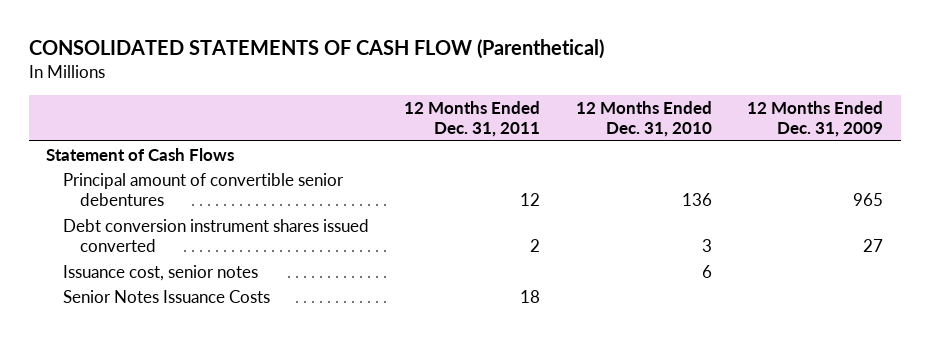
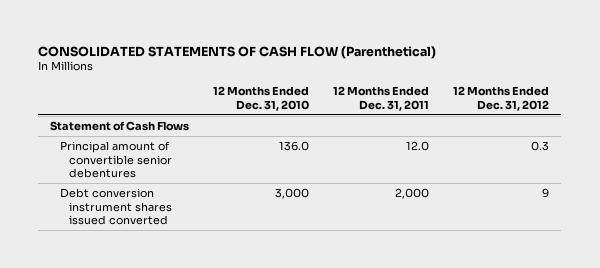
- | 12 Months Ended Dec. 31, 2011 | 12 Months Ended Dec. 31, 2010 | 12 Months Ended Dec. 31, 2009
+ | 12 Months Ended Dec. 31, 2010 | 12 Months Ended Dec. 31, 2011 | 12 Months Ended Dec. 31, 2012
- Principal amount of convertible senior debentures | 12 | 136 | 965
- Debt conversion instrument shares issued converted | 2 | 3 | 27
- Issuance cost, senior notes | | 6 |
- Senior Notes Issuance Costs | 18 | |
+ Principal amount of convertible senior debentures | 136.0 | 12.0 | 0.3
+ Debt conversion instrument shares issued converted | 3,000 | 2,000 | 9

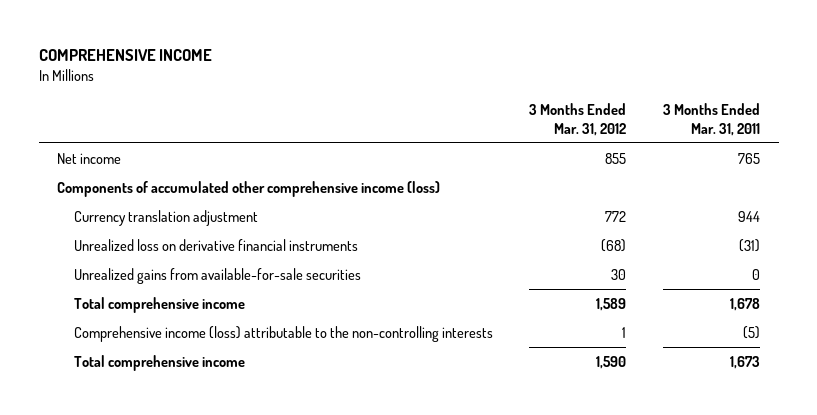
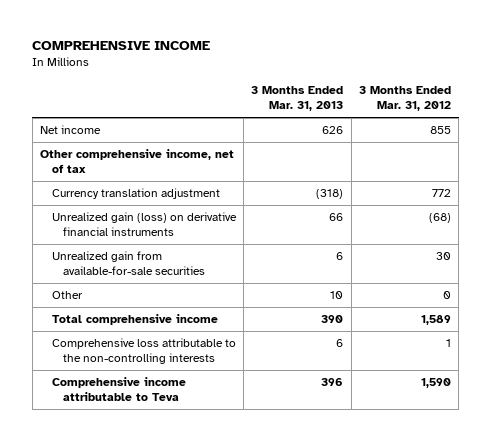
- | 3 Months Ended Mar. 31, 2012 | 3 Months Ended Mar. 31, 2011
+ | 3 Months Ended Mar. 31, 2013 | 3 Months Ended Mar. 31, 2012
- Components of accumulated other comprehensive income (loss)
+ Other comprehensive income, net of tax
- Unrealized loss on derivative financial instruments | (68) | (31)
- Unrealized gains from available-for-sale securities | 30 | 0
+ Unrealized gain (loss) on derivative financial instruments | 66 | (68)
+ Unrealized gain from available-for-sale securities | 6 | 30
+ Other | 10 | 0
- Comprehensive income (loss) attributable to the non-controlling interests | 1 | (5)
- Total comprehensive income | 1,590 | 1,673
+ Comprehensive loss attributable to the non-controlling interests | 6 | 1
+ Comprehensive income attributable to Teva | 396 | 1,590

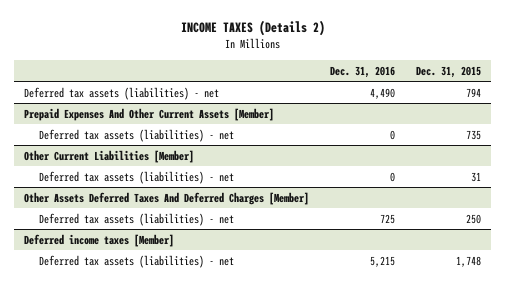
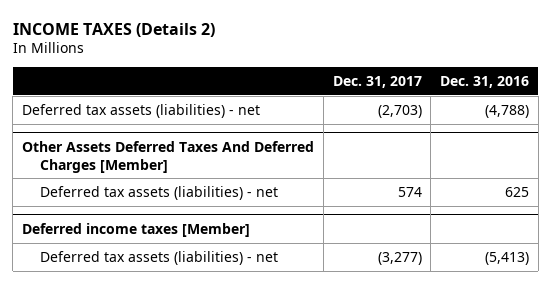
- | Dec. 31, 2016 | Dec. 31, 2015
+ | Dec. 31, 2017 | Dec. 31, 2016
- Deferred tax assets (liabilities) - net | 4,490 | 794
- Prepaid Expenses And Other Current Assets [Member]
- Deferred tax assets (liabilities) - net | 0 | 735
- Other Current Liabilities [Member]
- Deferred tax assets (liabilities) - net | 0 | 31
+ Deferred tax assets (liabilities) - net | (2,703) | (4,788)
@ Other Assets Deferred Taxes And Deferred Charges [Member]
- Deferred tax assets (liabilities) - net | 725 | 250
+ Deferred tax assets (liabilities) - net | 574 | 625
@ Deferred income taxes [Member]
- Deferred tax assets (liabilities) - net | 5,215 | 1,748
+ Deferred tax assets (liabilities) - net | (3,277) | (5,413)

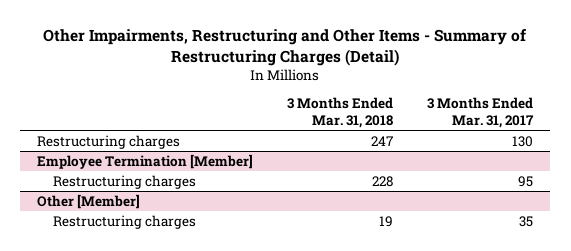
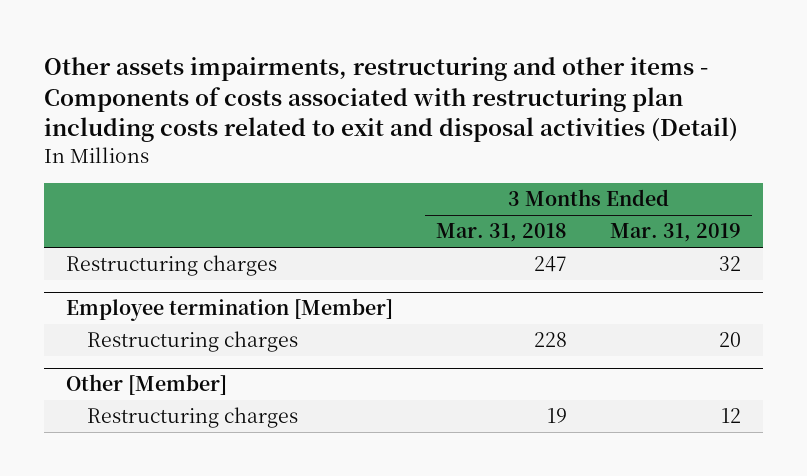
- Other Impairments, Restructuring and Other Items - Summary of Restructuring Charges (Detail)
+ Other assets impairments, restructuring and other items - Components of costs associated with restructuring plan including costs related to exit and disposal activities (Detail)
- | 3 Months Ended Mar. 31, 2018 | 3 Months Ended Mar. 31, 2017
+ | 3 Months Ended Mar. 31, 2018 | 3 Months Ended Mar. 31, 2019
- Employee Termination [Member]
+ Employee termination [Member]

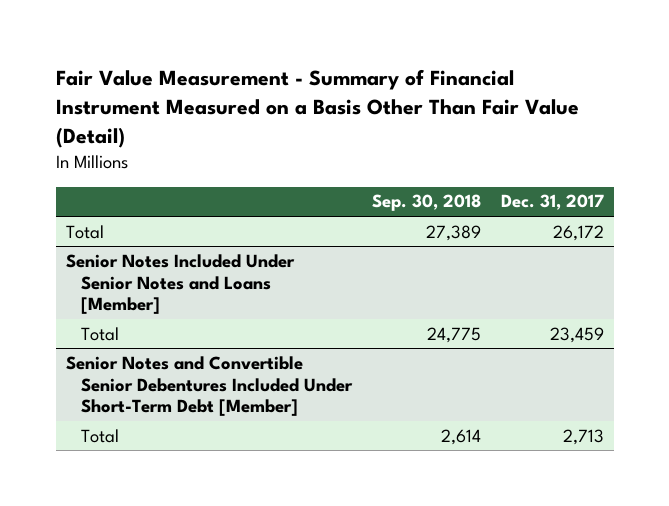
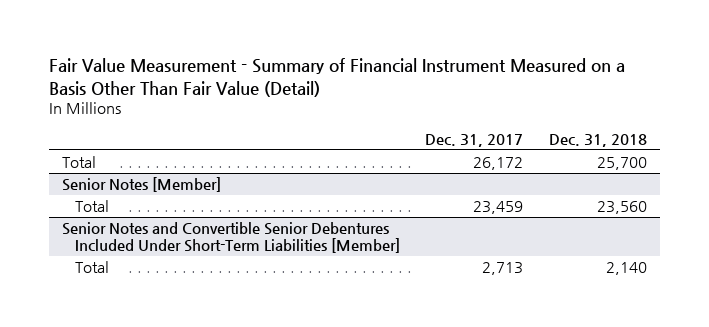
- | Sep. 30, 2018 | Dec. 31, 2017
+ | Dec. 31, 2017 | Dec. 31, 2018
- Senior Notes Included Under Senior Notes and Loans [Member]
+ Senior Notes [Member]
- Senior Notes and Convertible Senior Debentures Included Under Short-Term Debt [Member]
+ Senior Notes and Convertible Senior Debentures Included Under Short-Term Liabilities [Member]

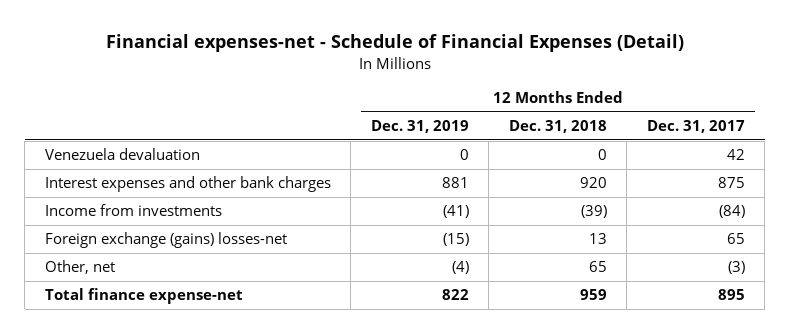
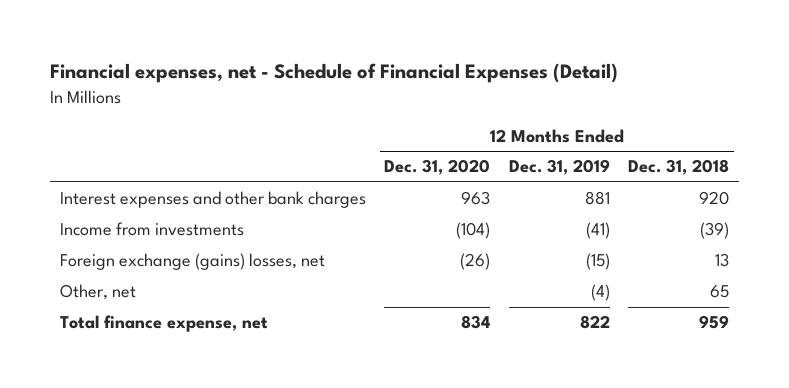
- Financial expenses-net - Schedule of Financial Expenses (Detail)
+ Financial expenses, net - Schedule of Financial Expenses (Detail)
- | 12 Months Ended Dec. 31, 2019 | 12 Months Ended Dec. 31, 2018 | 12 Months Ended Dec. 31, 2017
+ | 12 Months Ended Dec. 31, 2020 | 12 Months Ended Dec. 31, 2019 | 12 Months Ended Dec. 31, 2018
- Venezuela devaluation | 0 | 0 | 42
- Foreign exchange (gains) losses-net | (15) | 13 | 65
+ Foreign exchange (gains) losses, net | (26) | (15) | 13
- Total finance expense-net | 822 | 959 | 895
+ Total finance expense, net | 834 | 822 | 959

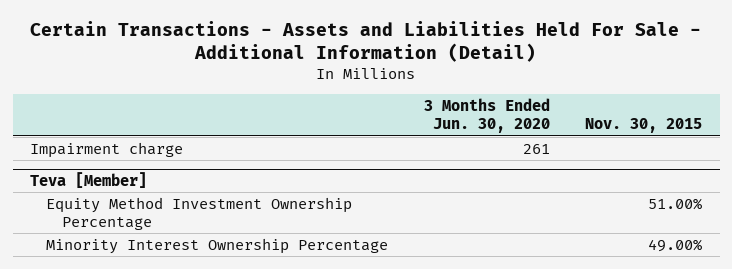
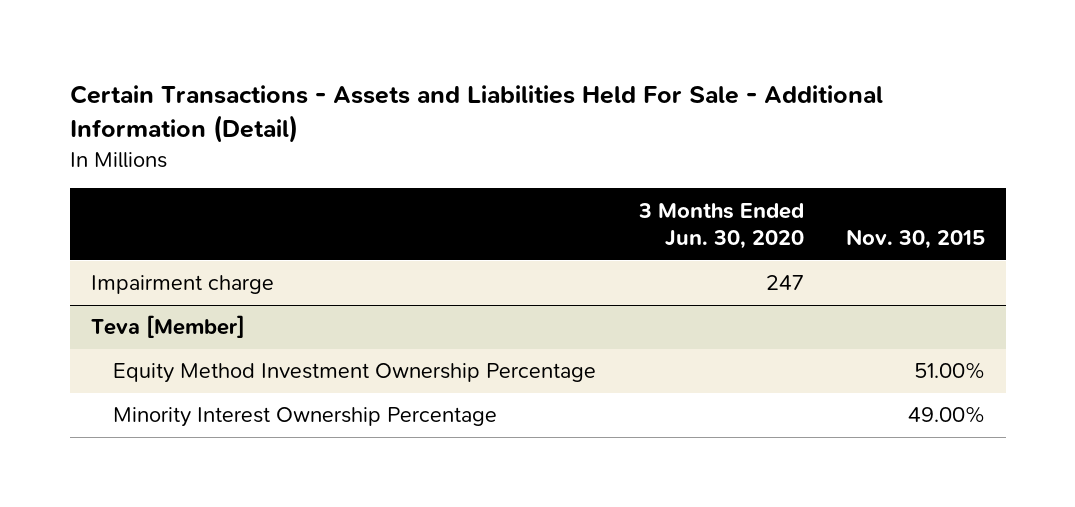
- Impairment charge | 261 |
+ Impairment charge | 247 |

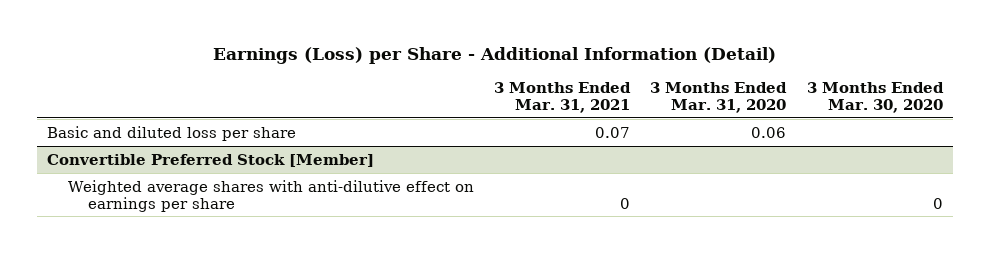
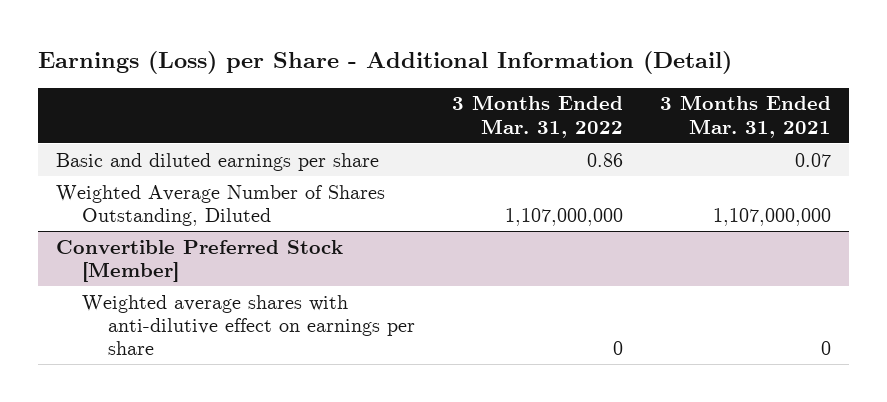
- | 3 Months Ended Mar. 31, 2021 | 3 Months Ended Mar. 31, 2020 | 3 Months Ended Mar. 30, 2020
+ | 3 Months Ended Mar. 31, 2022 | 3 Months Ended Mar. 31, 2021
- Basic and diluted loss per share | 0.07 | 0.06 |
+ Basic and diluted earnings per share | 0.86 | 0.07
+ Weighted Average Number of Shares Outstanding, Diluted | 1,107,000,000 | 1,107,000,000

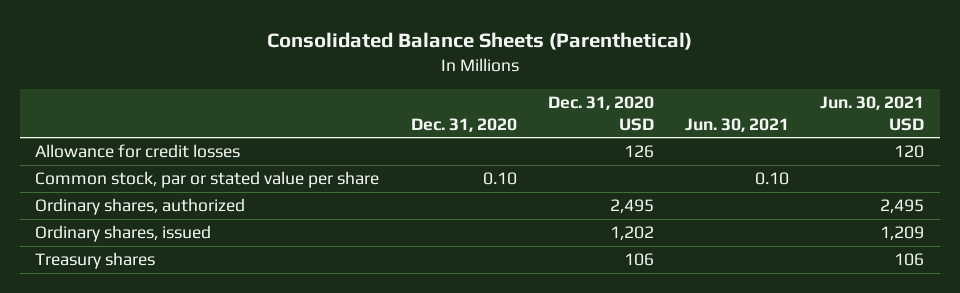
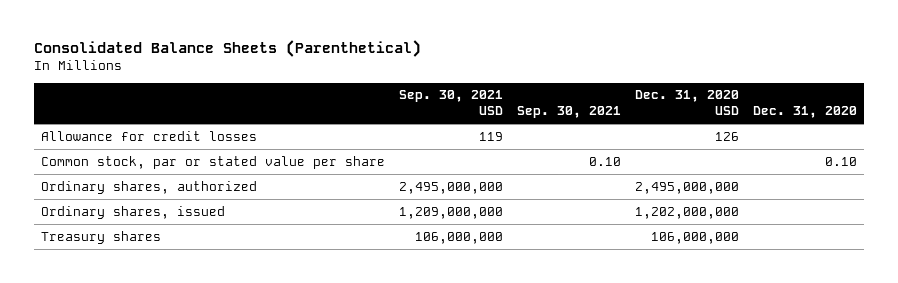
- | Dec. 31, 2020 | Dec. 31, 2020 USD | Jun. 30, 2021 | Jun. 30, 2021 USD
+ | Sep. 30, 2021 USD | Sep. 30, 2021 | Dec. 31, 2020 USD | Dec. 31, 2020
- Ordinary shares, authorized | | 2,495 | | 2,495
- Ordinary shares, issued | | 1,202 | | 1,209
- Treasury shares | | 106 | | 106
+ Ordinary shares, authorized | 2,495,000,000 | | 2,495,000,000 |
+ Ordinary shares, issued | 1,209,000,000 | | 1,202,000,000 |
+ Treasury shares | 106,000,000 | | 106,000,000 |

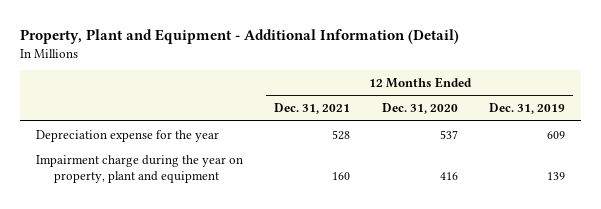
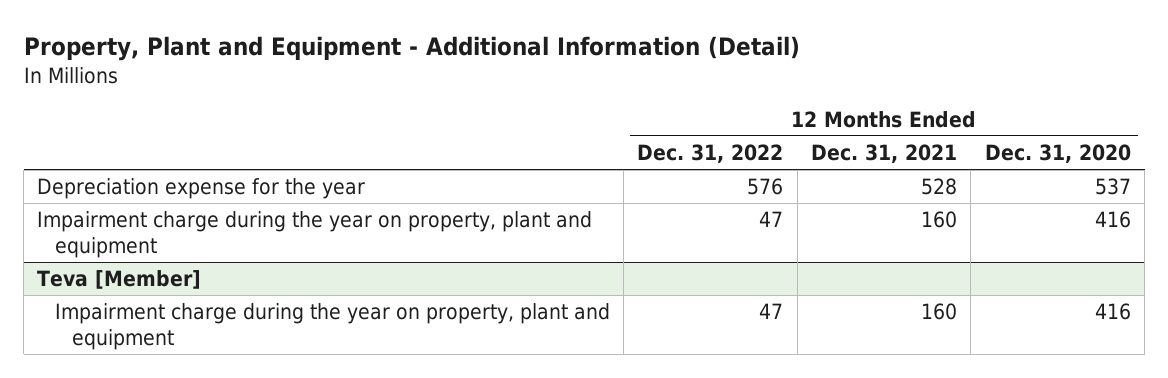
- | 12 Months Ended Dec. 31, 2021 | 12 Months Ended Dec. 31, 2020 | 12 Months Ended Dec. 31, 2019
+ | 12 Months Ended Dec. 31, 2022 | 12 Months Ended Dec. 31, 2021 | 12 Months Ended Dec. 31, 2020
+ Teva [Member]
+ Impairment charge during the year on property, plant and equipment | 47 | 160 | 416

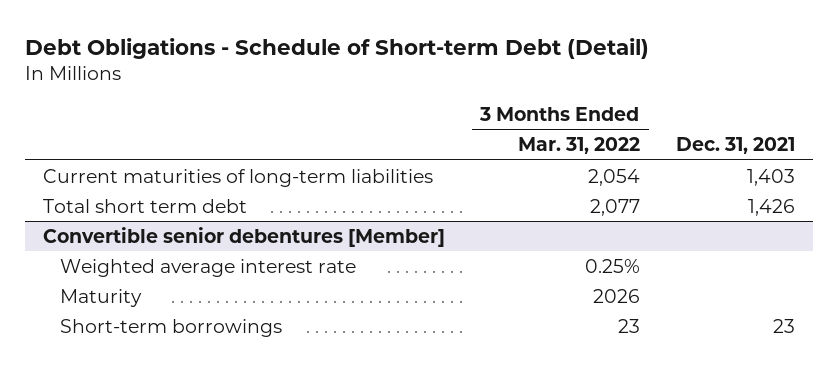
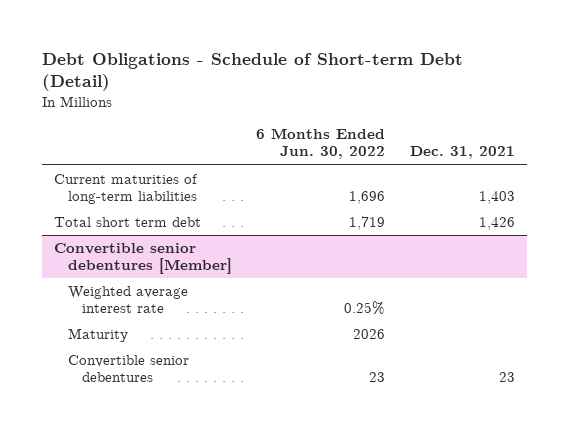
- | 3 Months Ended Mar. 31, 2022 | Dec. 31, 2021
+ | 6 Months Ended Jun. 30, 2022 | Dec. 31, 2021
@ Convertible senior debentures [Member]
- Short-term borrowings | 23 | 23
+ Convertible senior debentures | 23 | 23

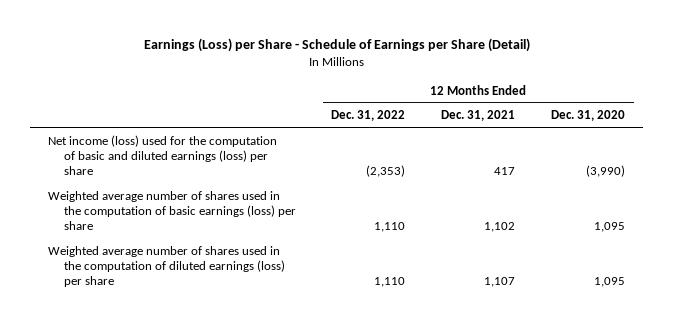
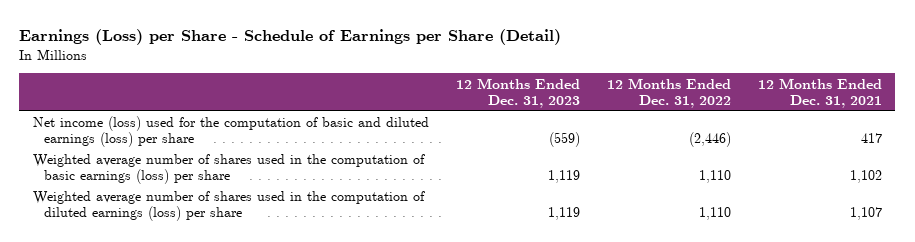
- | 12 Months Ended Dec. 31, 2022 | 12 Months Ended Dec. 31, 2021 | 12 Months Ended Dec. 31, 2020
+ | 12 Months Ended Dec. 31, 2023 | 12 Months Ended Dec. 31, 2022 | 12 Months Ended Dec. 31, 2021
- Net income (loss) used for the computation of basic and diluted earnings (loss) per share | (2,353) | 417 | (3,990)
+ Net income (loss) used for the computation of basic and diluted earnings (loss) per share | (559) | (2,446) | 417

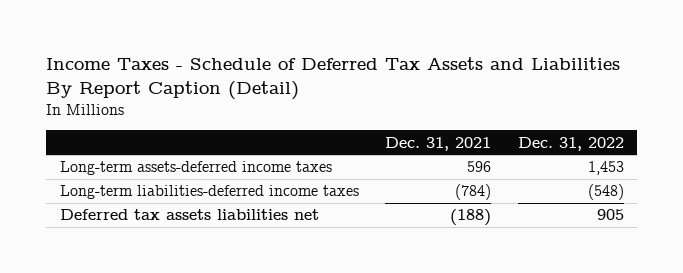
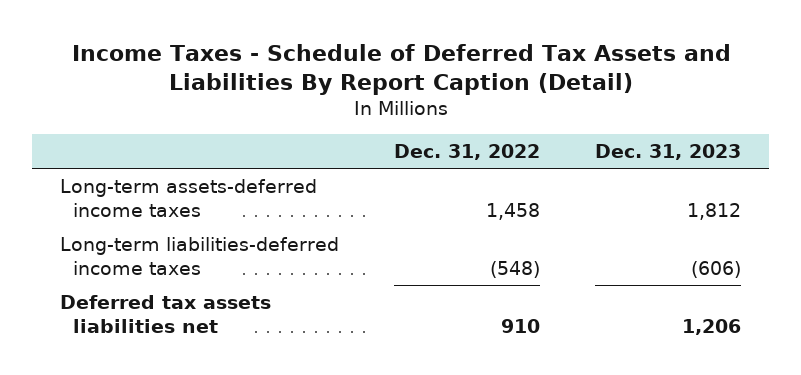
- | Dec. 31, 2021 | Dec. 31, 2022
+ | Dec. 31, 2022 | Dec. 31, 2023
- Long-term assets-deferred income taxes | 596 | 1,453
+ Long-term assets-deferred income taxes | 1,458 | 1,812
- Deferred tax assets liabilities net | (188) | 905
+ Deferred tax assets liabilities net | 910 | 1,206

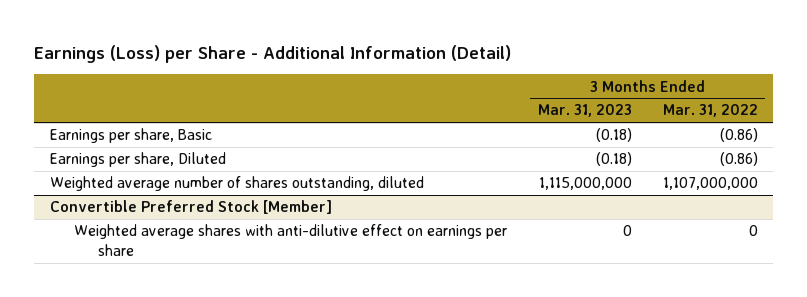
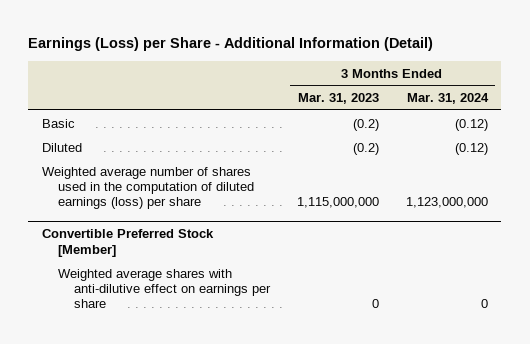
- | 3 Months Ended Mar. 31, 2023 | 3 Months Ended Mar. 31, 2022
+ | 3 Months Ended Mar. 31, 2023 | 3 Months Ended Mar. 31, 2024
- Earnings per share, Basic | (0.18) | (0.86)
- Earnings per share, Diluted | (0.18) | (0.86)
- Weighted average number of shares outstanding, diluted | 1,115,000,000 | 1,107,000,000
+ Basic | (0.2) | (0.12)
+ Diluted | (0.2) | (0.12)
+ Weighted average number of shares used in the computation of diluted earnings (loss) per share | 1,115,000,000 | 1,123,000,000

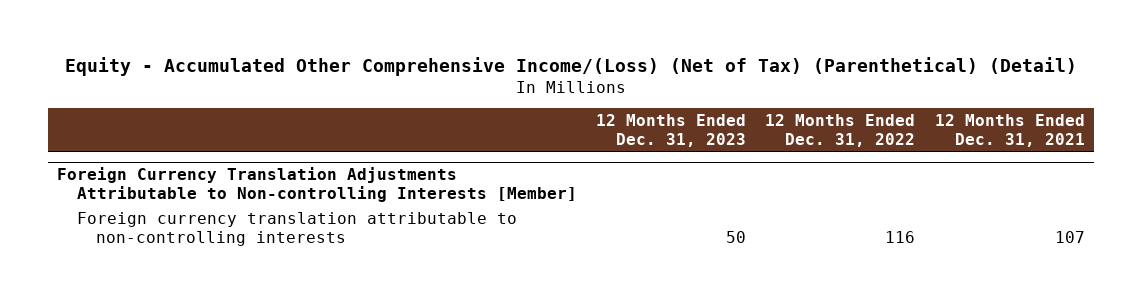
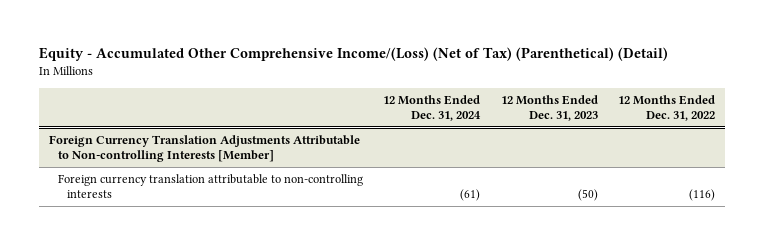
- | 12 Months Ended Dec. 31, 2023 | 12 Months Ended Dec. 31, 2022 | 12 Months Ended Dec. 31, 2021
+ | 12 Months Ended Dec. 31, 2024 | 12 Months Ended Dec. 31, 2023 | 12 Months Ended Dec. 31, 2022
@ Foreign Currency Translation Adjustments Attributable to Non-controlling Interests [Member]
- Foreign currency translation attributable to non-controlling interests | 50 | 116 | 107
+ Foreign currency translation attributable to non-controlling interests | (61) | (50) | (116)

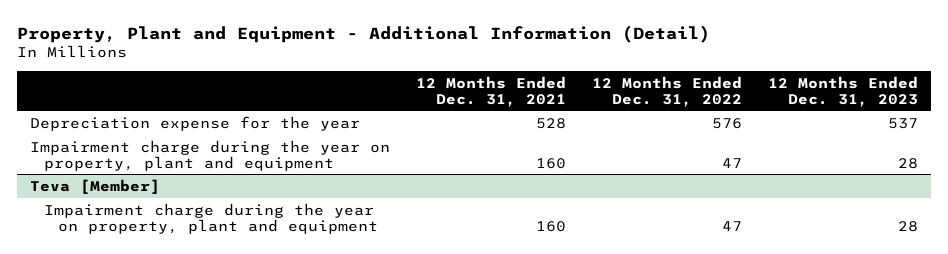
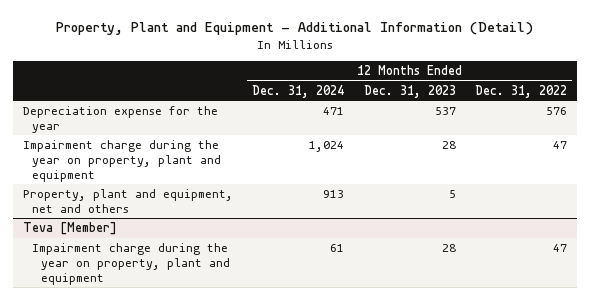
- | 12 Months Ended Dec. 31, 2021 | 12 Months Ended Dec. 31, 2022 | 12 Months Ended Dec. 31, 2023
+ | 12 Months Ended Dec. 31, 2024 | 12 Months Ended Dec. 31, 2023 | 12 Months Ended Dec. 31, 2022
+ Property, plant and equipment, net and others | 913 | 5 |

